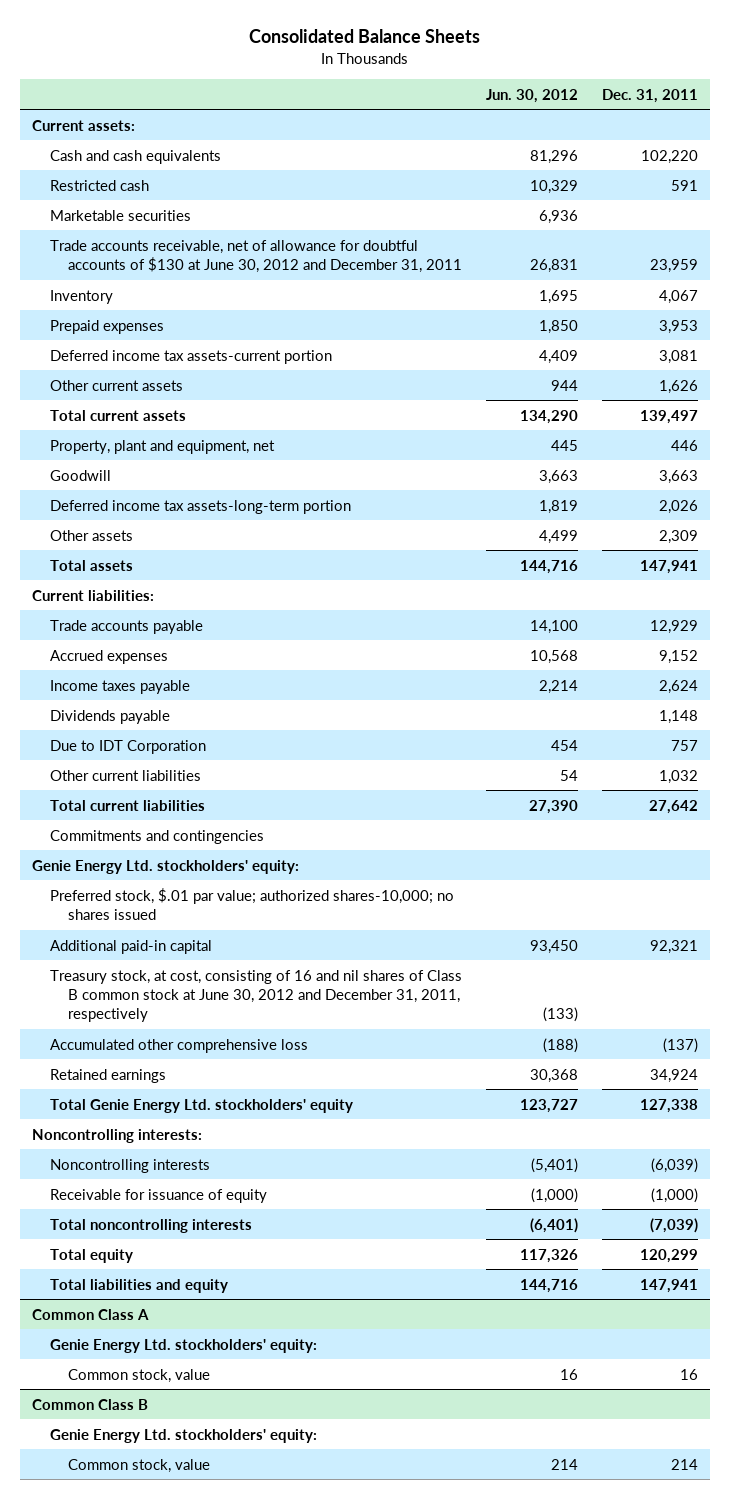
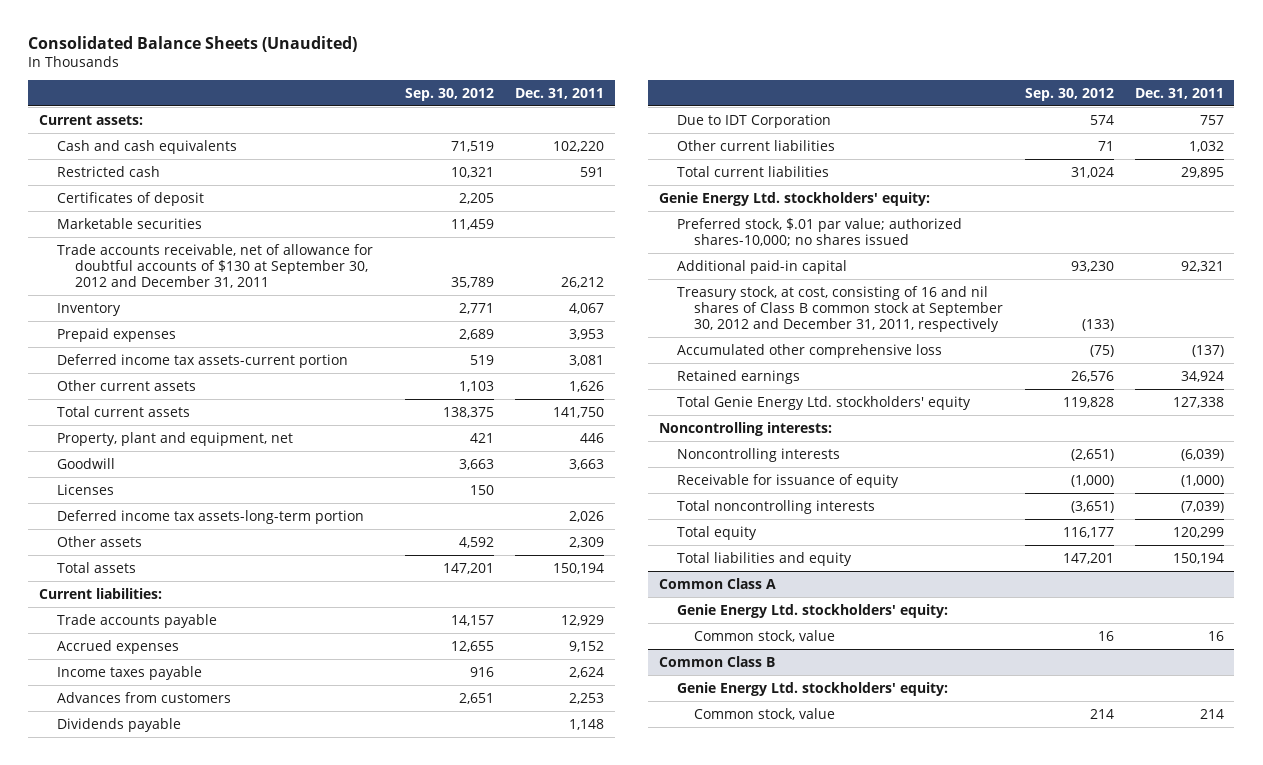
- Consolidated Balance Sheets
+ Consolidated Balance Sheets (Unaudited)
- | Jun. 30, 2012 | Dec. 31, 2011
+ | Sep. 30, 2012 | Dec. 31, 2011
+ Certificates of deposit | 2,205 |
- Trade accounts receivable, net of allowance for doubtful accounts of $130 at June 30, 2012 and December 31, 2011 | 26,831 | 23,959
+ Trade accounts receivable, net of allowance for doubtful accounts of $130 at September 30, 2012 and December 31, 2011 | 35,789 | 26,212
- Total current assets | 134,290 | 139,497
+ Total current assets | 138,375 | 141,750
+ Licenses | 150 |
- Total assets | 144,716 | 147,941
+ Total assets | 147,201 | 150,194
+ Advances from customers | 2,651 | 2,253
- Total current liabilities | 27,390 | 27,642
- Commitments and contingencies
+ Total current liabilities | 31,024 | 29,895
- Treasury stock, at cost, consisting of 16 and nil shares of Class B common stock at June 30, 2012 and December 31, 2011, respectively | (133) |
+ Treasury stock, at cost, consisting of 16 and nil shares of Class B common stock at September 30, 2012 and December 31, 2011, respectively | (133) |
- Total liabilities and equity | 144,716 | 147,941
+ Total liabilities and equity | 147,201 | 150,194

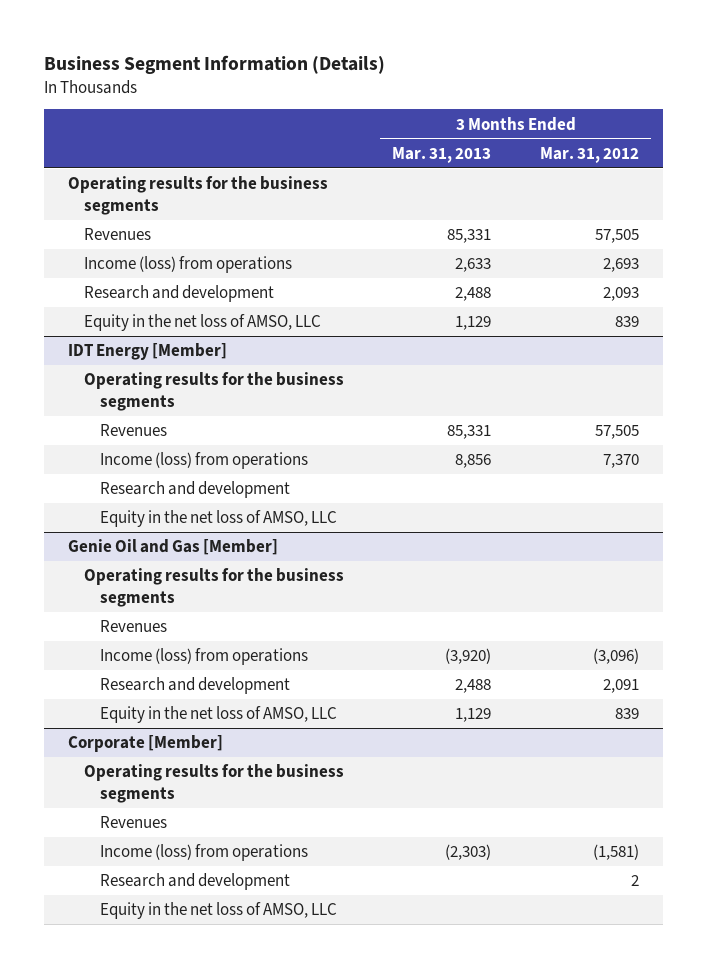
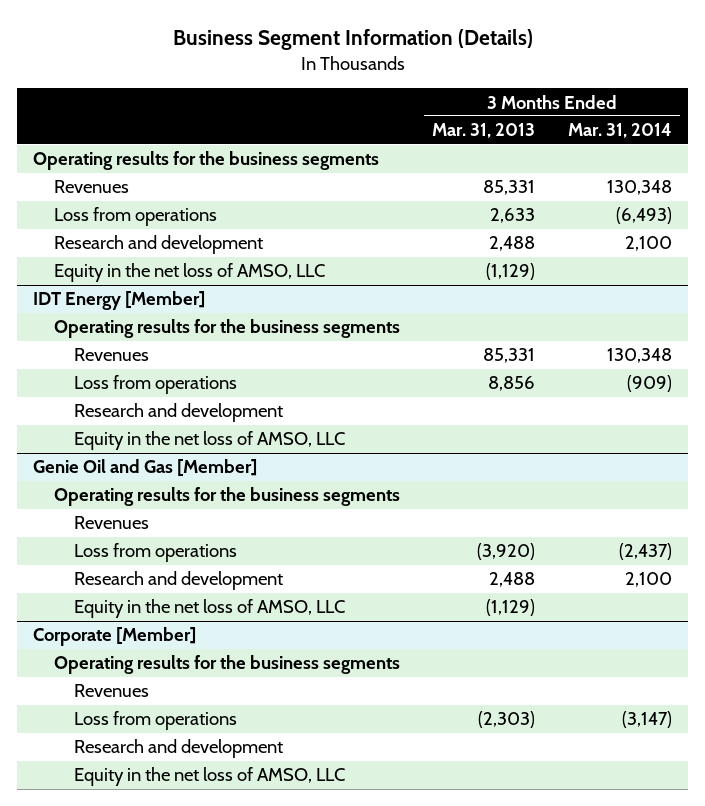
- | 3 Months Ended Mar. 31, 2013 | 3 Months Ended Mar. 31, 2012
+ | 3 Months Ended Mar. 31, 2013 | 3 Months Ended Mar. 31, 2014
- Income (loss) from operations | 2,633 | 2,693
+ Loss from operations | 2,633 | (6,493)
- Equity in the net loss of AMSO, LLC | 1,129 | 839
+ Equity in the net loss of AMSO, LLC | (1,129) |
@ IDT Energy [Member]
- Income (loss) from operations | 8,856 | 7,370
+ Loss from operations | 8,856 | (909)
@ Genie Oil and Gas [Member]
- Income (loss) from operations | (3,920) | (3,096)
+ Loss from operations | (3,920) | (2,437)
- Equity in the net loss of AMSO, LLC | 1,129 | 839
+ Equity in the net loss of AMSO, LLC | (1,129) |
@ Corporate [Member]
- Income (loss) from operations | (2,303) | (1,581)
+ Loss from operations | (2,303) | (3,147)

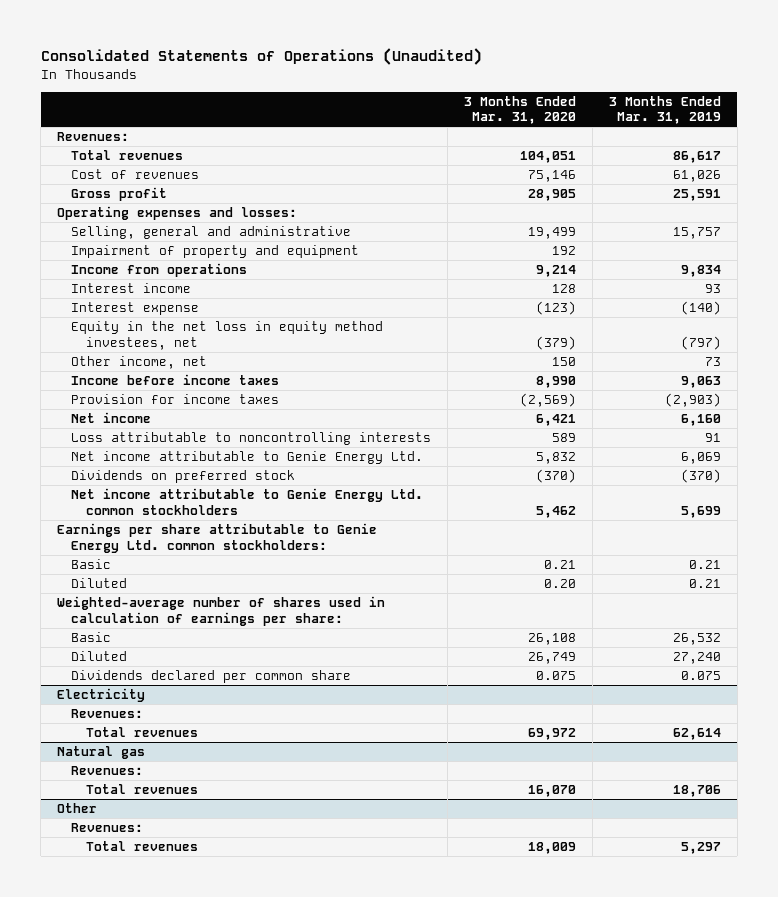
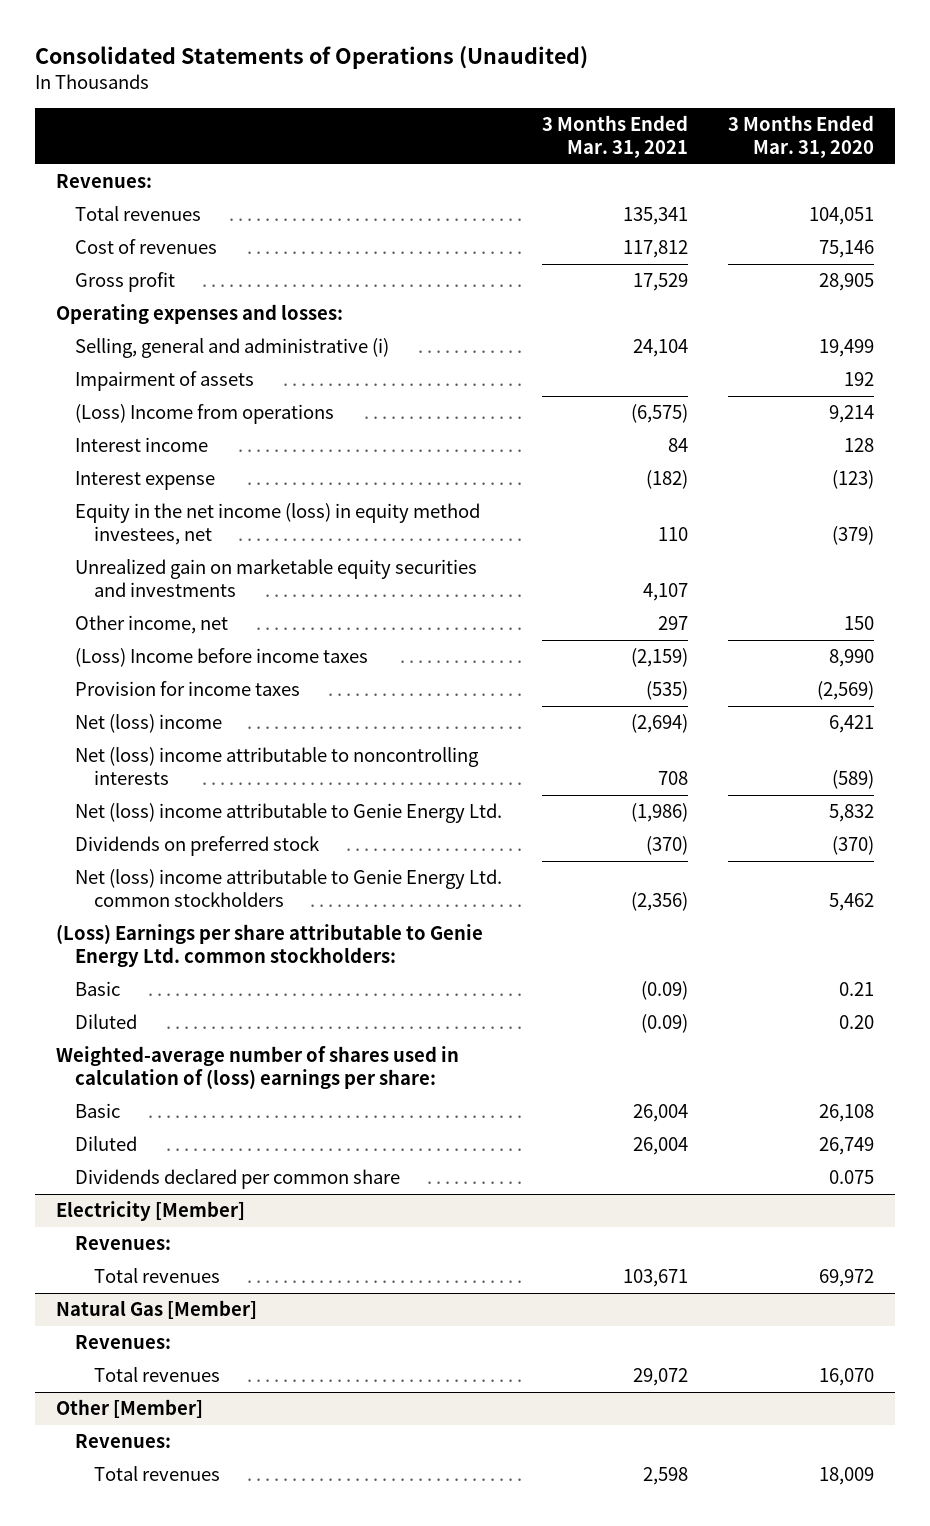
- | 3 Months Ended Mar. 31, 2020 | 3 Months Ended Mar. 31, 2019
+ | 3 Months Ended Mar. 31, 2021 | 3 Months Ended Mar. 31, 2020
- Selling, general and administrative | 19,499 | 15,757
- Impairment of property and equipment | 192 |
- Income from operations | 9,214 | 9,834
+ Selling, general and administrative (i) | 24,104 | 19,499
+ Impairment of assets | | 192
+ (Loss) Income from operations | (6,575) | 9,214
- Equity in the net loss in equity method investees, net | (379) | (797)
+ Equity in the net income (loss) in equity method investees, net | 110 | (379)
+ Unrealized gain on marketable equity securities and investments | 4,107 |
- Income before income taxes | 8,990 | 9,063
+ (Loss) Income before income taxes | (2,159) | 8,990
- Net income | 6,421 | 6,160
- Loss attributable to noncontrolling interests | 589 | 91
- Net income attributable to Genie Energy Ltd. | 5,832 | 6,069
+ Net (loss) income | (2,694) | 6,421
+ Net (loss) income attributable to noncontrolling interests | 708 | (589)
+ Net (loss) income attributable to Genie Energy Ltd. | (1,986) | 5,832
- Net income attributable to Genie Energy Ltd. common stockholders | 5,462 | 5,699
- Earnings per share attributable to Genie Energy Ltd. common stockholders:
+ Net (loss) income attributable to Genie Energy Ltd. common stockholders | (2,356) | 5,462
+ (Loss) Earnings per share attributable to Genie Energy Ltd. common stockholders:
- Weighted-average number of shares used in calculation of earnings per share:
+ Weighted-average number of shares used in calculation of (loss) earnings per share:
- Electricity
+ Electricity [Member]
- Natural gas
+ Natural Gas [Member]
- Other
+ Other [Member]

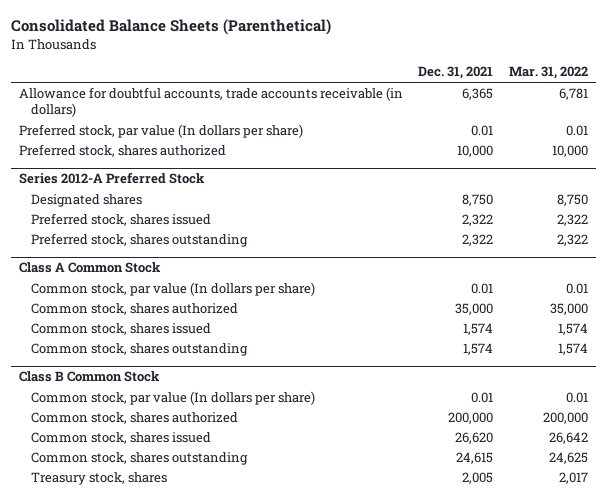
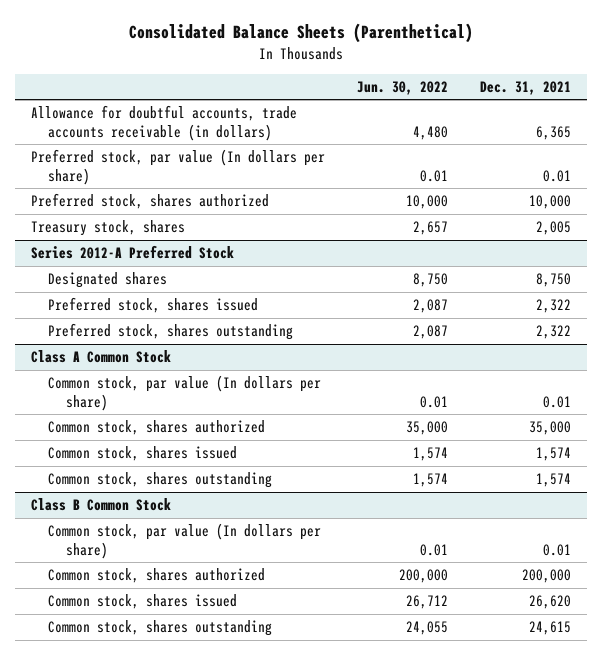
- | Dec. 31, 2021 | Mar. 31, 2022
+ | Jun. 30, 2022 | Dec. 31, 2021
+ Treasury stock, shares | 2,657 | 2,005
@ Class B Common Stock
- Treasury stock, shares | 2,005 | 2,017

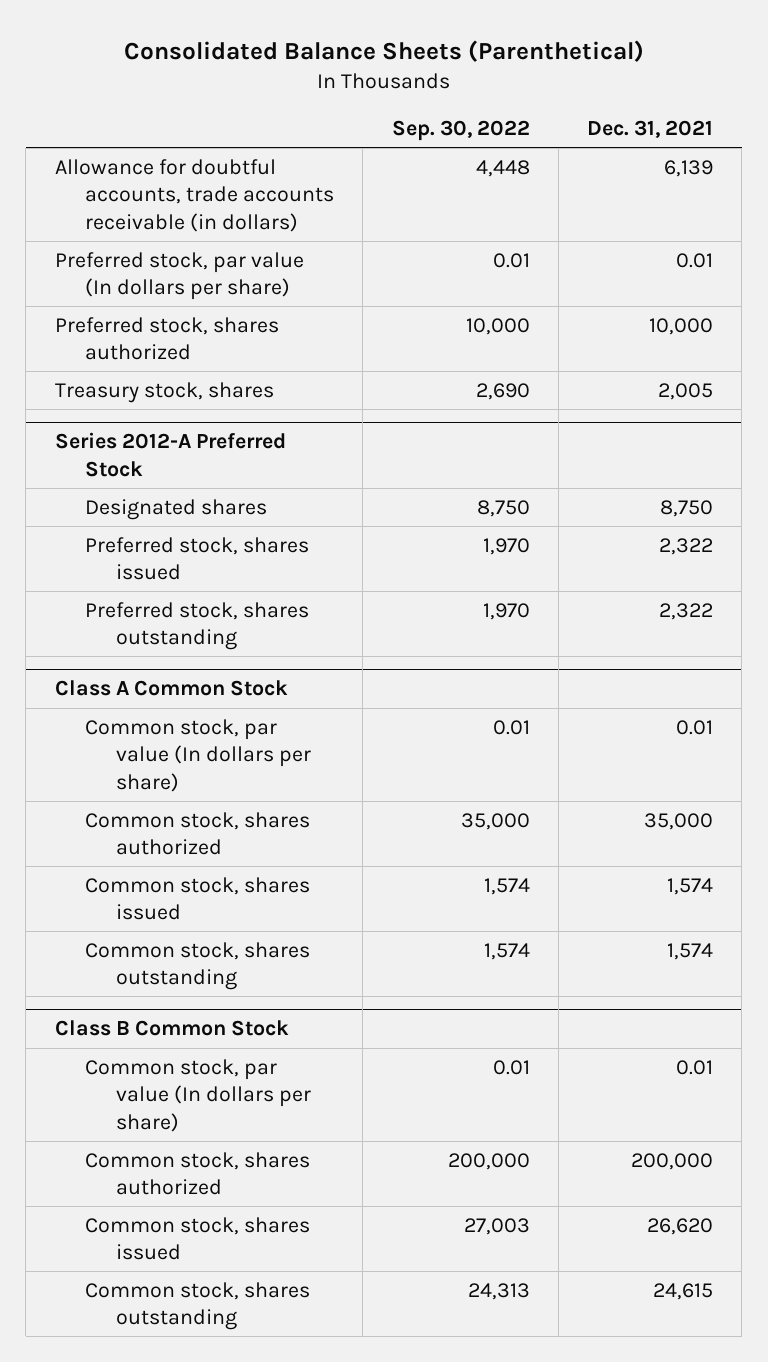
- | Jun. 30, 2022 | Dec. 31, 2021
+ | Sep. 30, 2022 | Dec. 31, 2021
- Allowance for doubtful accounts, trade accounts receivable (in dollars) | 4,480 | 6,365
+ Allowance for doubtful accounts, trade accounts receivable (in dollars) | 4,448 | 6,139

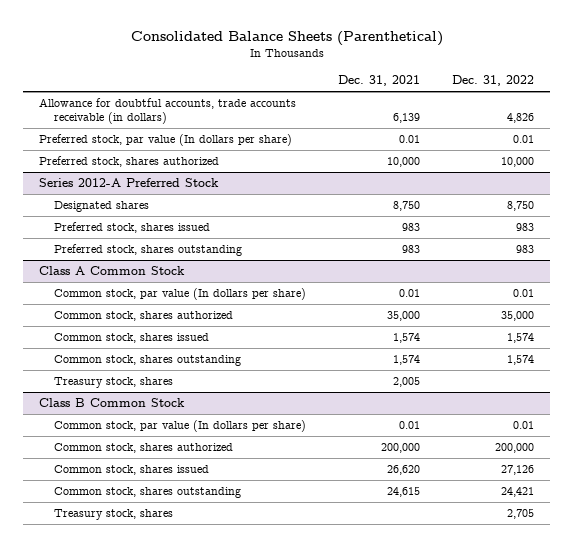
- | Sep. 30, 2022 | Dec. 31, 2021
+ | Dec. 31, 2021 | Dec. 31, 2022
- Treasury stock, shares | 2,690 | 2,005
@ Series 2012-A Preferred Stock
- Preferred stock, shares issued | 1,970 | 2,322
- Preferred stock, shares outstanding | 1,970 | 2,322
+ Preferred stock, shares issued | 983 | 983
+ Preferred stock, shares outstanding | 983 | 983
@ Class A Common Stock
+ Treasury stock, shares | 2,005 |
@ Class B Common Stock
+ Treasury stock, shares | | 2,705

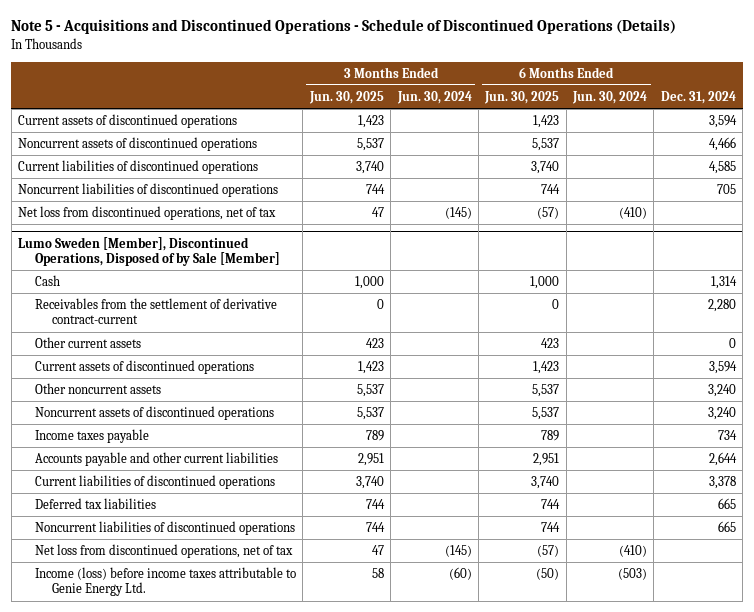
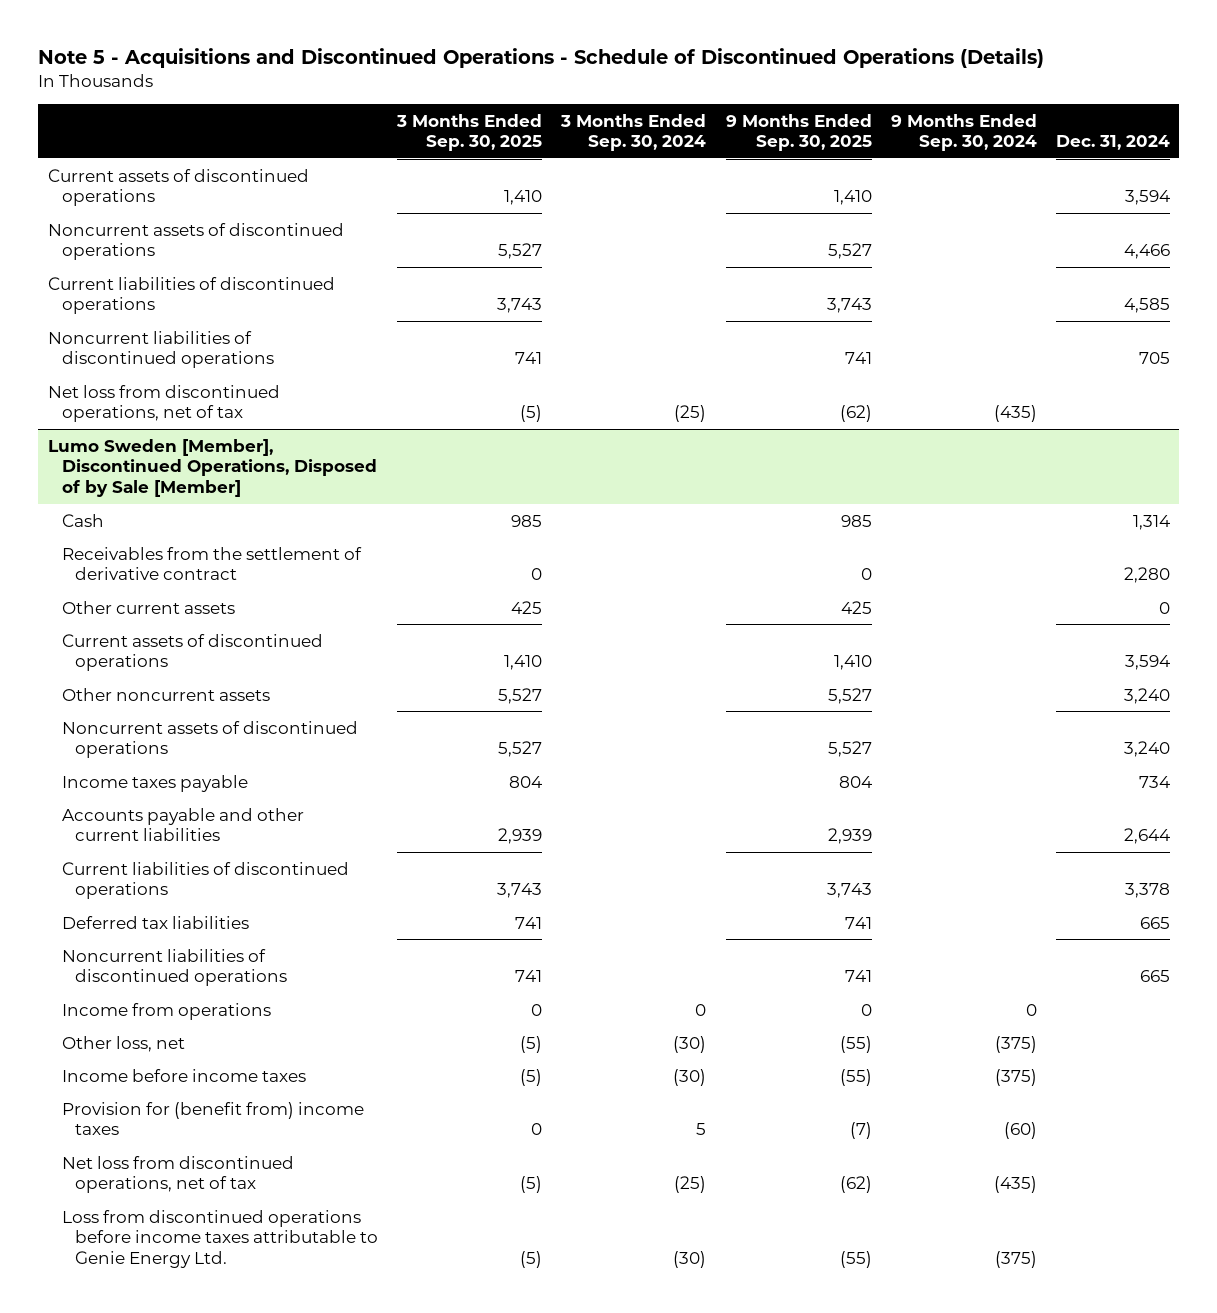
- | 3 Months Ended Jun. 30, 2025 | 3 Months Ended Jun. 30, 2024 | 6 Months Ended Jun. 30, 2025 | 6 Months Ended Jun. 30, 2024 | Dec. 31, 2024
+ | 3 Months Ended Sep. 30, 2025 | 3 Months Ended Sep. 30, 2024 | 9 Months Ended Sep. 30, 2025 | 9 Months Ended Sep. 30, 2024 | Dec. 31, 2024
@ Lumo Sweden [Member], Discontinued Operations, Disposed of by Sale [Member]
- Receivables from the settlement of derivative contract-current | 0 | | 0 | | 2,280
+ Receivables from the settlement of derivative contract | 0 | | 0 | | 2,280
+ Income from operations | 0 | 0 | 0 | 0 |
+ Other loss, net | (5) | (30) | (55) | (375) |
+ Income before income taxes | (5) | (30) | (55) | (375) |
+ Provision for (benefit from) income taxes | 0 | 5 | (7) | (60) |
- Income (loss) before income taxes attributable to Genie Energy Ltd. | 58 | (60) | (50) | (503) |
+ Loss from discontinued operations before income taxes attributable to Genie Energy Ltd. | (5) | (30) | (55) | (375) |

